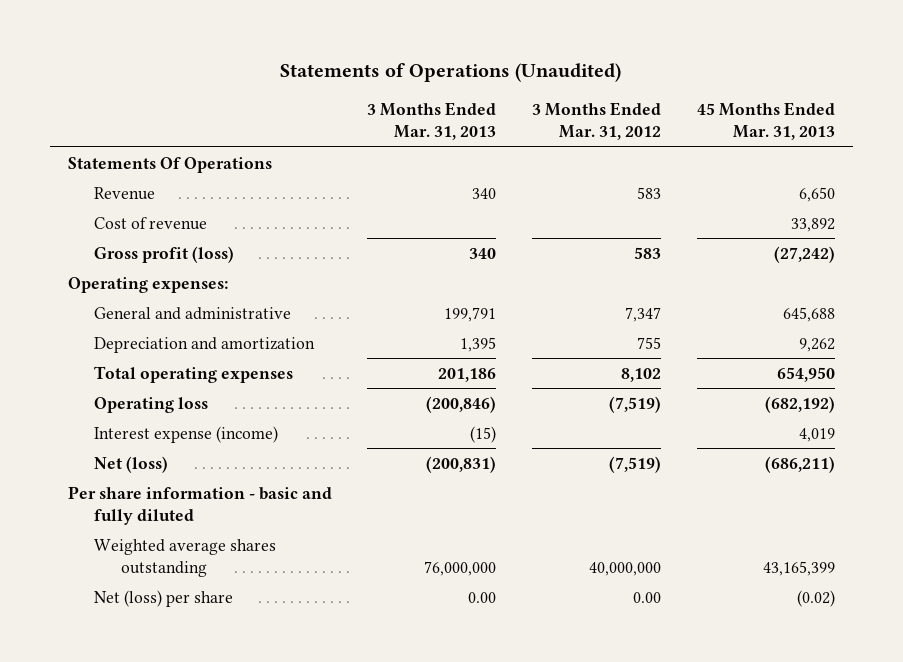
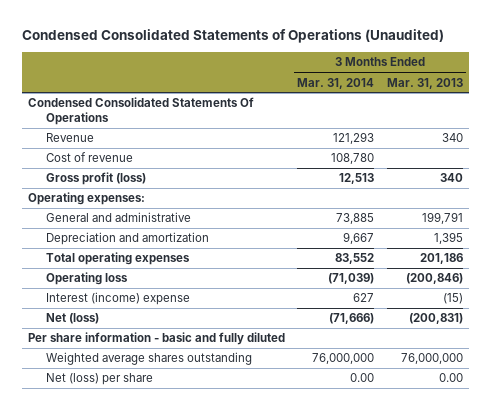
- Statements of Operations (Unaudited)
+ Condensed Consolidated Statements of Operations (Unaudited)
- | 3 Months Ended Mar. 31, 2013 | 3 Months Ended Mar. 31, 2012 | 45 Months Ended Mar. 31, 2013
+ | 3 Months Ended Mar. 31, 2014 | 3 Months Ended Mar. 31, 2013
- Statements Of Operations
+ Condensed Consolidated Statements Of Operations
- Interest expense (income) | (15) | | 4,019
+ Interest (income) expense | 627 | (15)

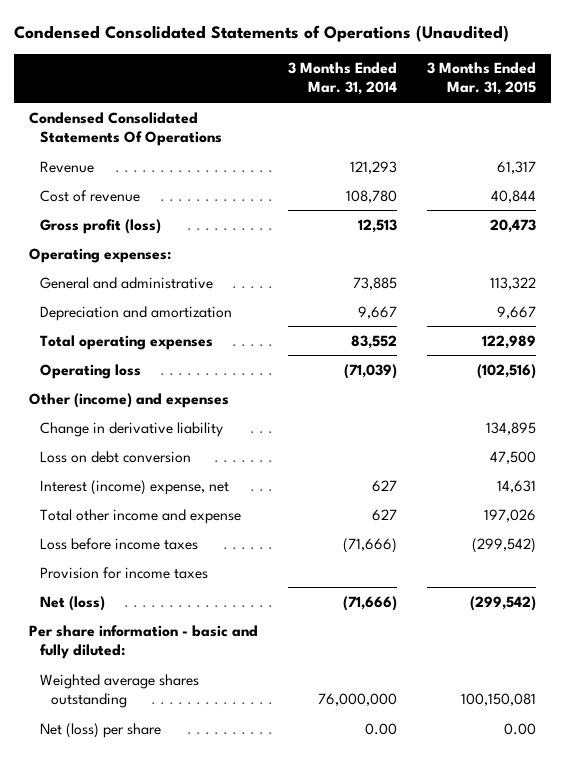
- | 3 Months Ended Mar. 31, 2014 | 3 Months Ended Mar. 31, 2013
+ | 3 Months Ended Mar. 31, 2014 | 3 Months Ended Mar. 31, 2015
- Interest (income) expense | 627 | (15)
+ Other (income) and expenses
+ Change in derivative liability | | 134,895
+ Loss on debt conversion | | 47,500
+ Interest (income) expense, net | 627 | 14,631
+ Total other income and expense | 627 | 197,026
+ Loss before income taxes | (71,666) | (299,542)
+ Provision for income taxes
- Per share information - basic and fully diluted
+ Per share information - basic and fully diluted:

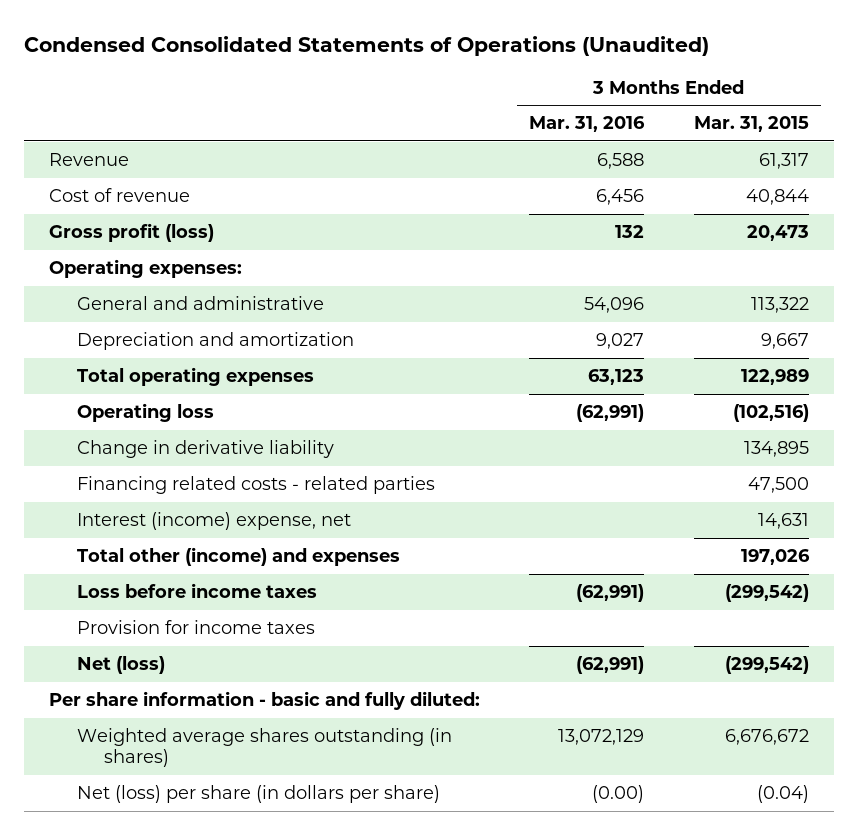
- | 3 Months Ended Mar. 31, 2014 | 3 Months Ended Mar. 31, 2015
+ | 3 Months Ended Mar. 31, 2016 | 3 Months Ended Mar. 31, 2015
- Condensed Consolidated Statements Of Operations
- Other (income) and expenses
- Loss on debt conversion | | 47,500
+ Financing related costs - related parties | | 47,500
- Total other income and expense | 627 | 197,026
+ Total other (income) and expenses | | 197,026
- Weighted average shares outstanding | 76,000,000 | 100,150,081
- Net (loss) per share | 0.00 | 0.00
+ Weighted average shares outstanding (in shares) | 13,072,129 | 6,676,672
+ Net (loss) per share (in dollars per share) | (0.00) | (0.04)

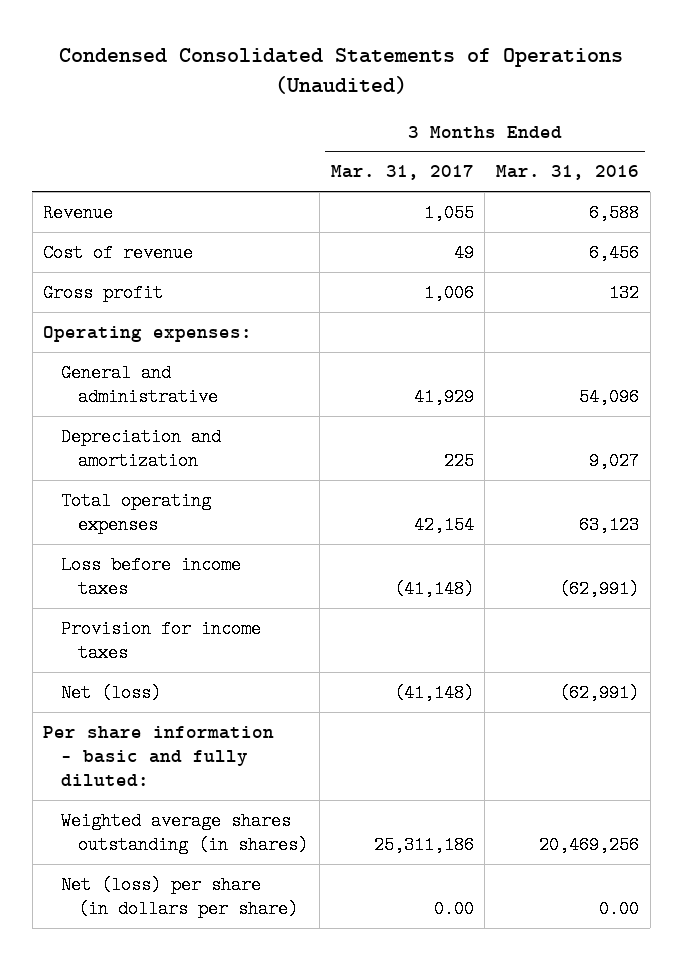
- | 3 Months Ended Mar. 31, 2016 | 3 Months Ended Mar. 31, 2015
+ | 3 Months Ended Mar. 31, 2017 | 3 Months Ended Mar. 31, 2016
- Gross profit (loss) | 132 | 20,473
+ Gross profit | 1,006 | 132
- Operating loss | (62,991) | (102,516)
- Change in derivative liability | | 134,895
- Financing related costs - related parties | | 47,500
- Interest (income) expense, net | | 14,631
- Total other (income) and expenses | | 197,026
- Weighted average shares outstanding (in shares) | 13,072,129 | 6,676,672
- Net (loss) per share (in dollars per share) | (0.00) | (0.04)
+ Weighted average shares outstanding (in shares) | 25,311,186 | 20,469,256
+ Net (loss) per share (in dollars per share) | 0.00 | 0.00

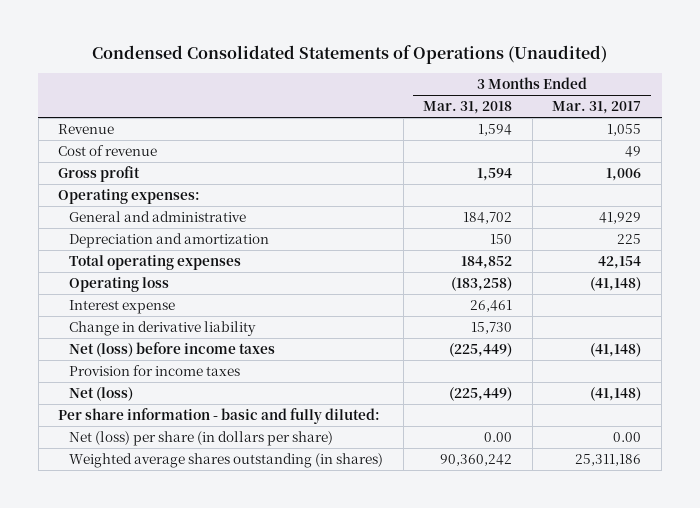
- | 3 Months Ended Mar. 31, 2017 | 3 Months Ended Mar. 31, 2016
+ | 3 Months Ended Mar. 31, 2018 | 3 Months Ended Mar. 31, 2017
- Loss before income taxes | (41,148) | (62,991)
+ Operating loss | (183,258) | (41,148)
+ Interest expense | 26,461 |
+ Change in derivative liability | 15,730 |
+ Net (loss) before income taxes | (225,449) | (41,148)
moved down: Weighted average shares outstanding (in shares) | 90,360,242 | 25,311,186

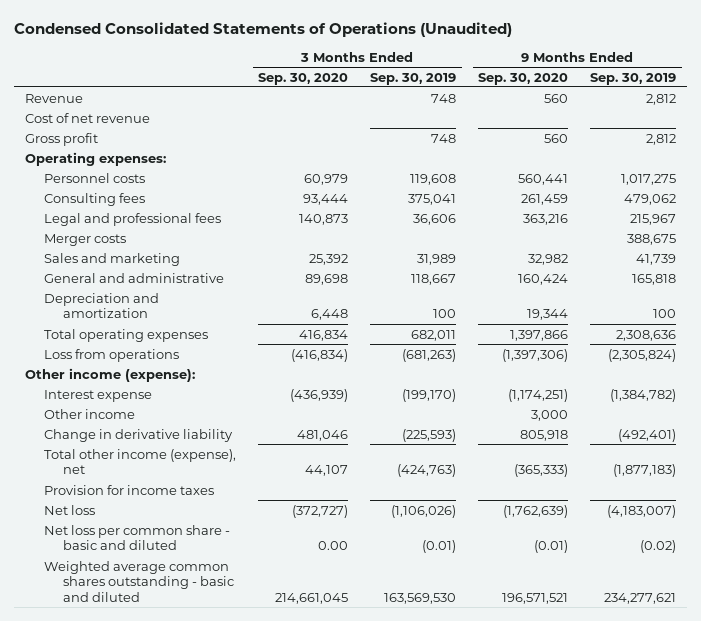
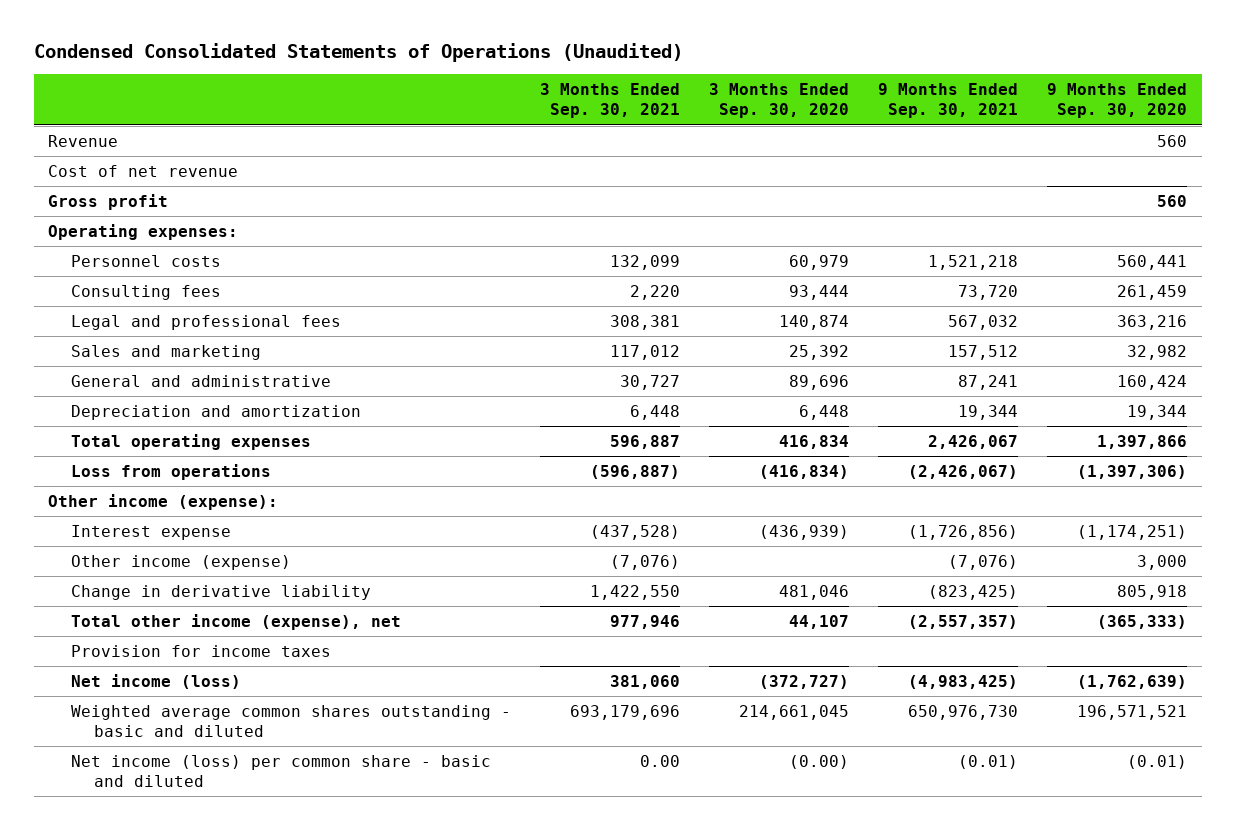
- | 3 Months Ended Sep. 30, 2020 | 3 Months Ended Sep. 30, 2019 | 9 Months Ended Sep. 30, 2020 | 9 Months Ended Sep. 30, 2019
+ | 3 Months Ended Sep. 30, 2021 | 3 Months Ended Sep. 30, 2020 | 9 Months Ended Sep. 30, 2021 | 9 Months Ended Sep. 30, 2020
- Legal and professional fees | 140,873 | 36,606 | 363,216 | 215,967
- Merger costs | | | | 388,675
+ Legal and professional fees | 308,381 | 140,874 | 567,032 | 363,216
- General and administrative | 89,698 | 118,667 | 160,424 | 165,818
+ General and administrative | 30,727 | 89,696 | 87,241 | 160,424
- Other income | | | 3,000 |
+ Other income (expense) | (7,076) | | (7,076) | 3,000
- Net loss | (372,727) | (1,106,026) | (1,762,639) | (4,183,007)
- Net loss per common share - basic and diluted | 0.00 | (0.01) | (0.01) | (0.02)
+ Net income (loss) | 381,060 | (372,727) | (4,983,425) | (1,762,639)
+ Net income (loss) per common share - basic and diluted | 0.00 | (0.00) | (0.01) | (0.01)

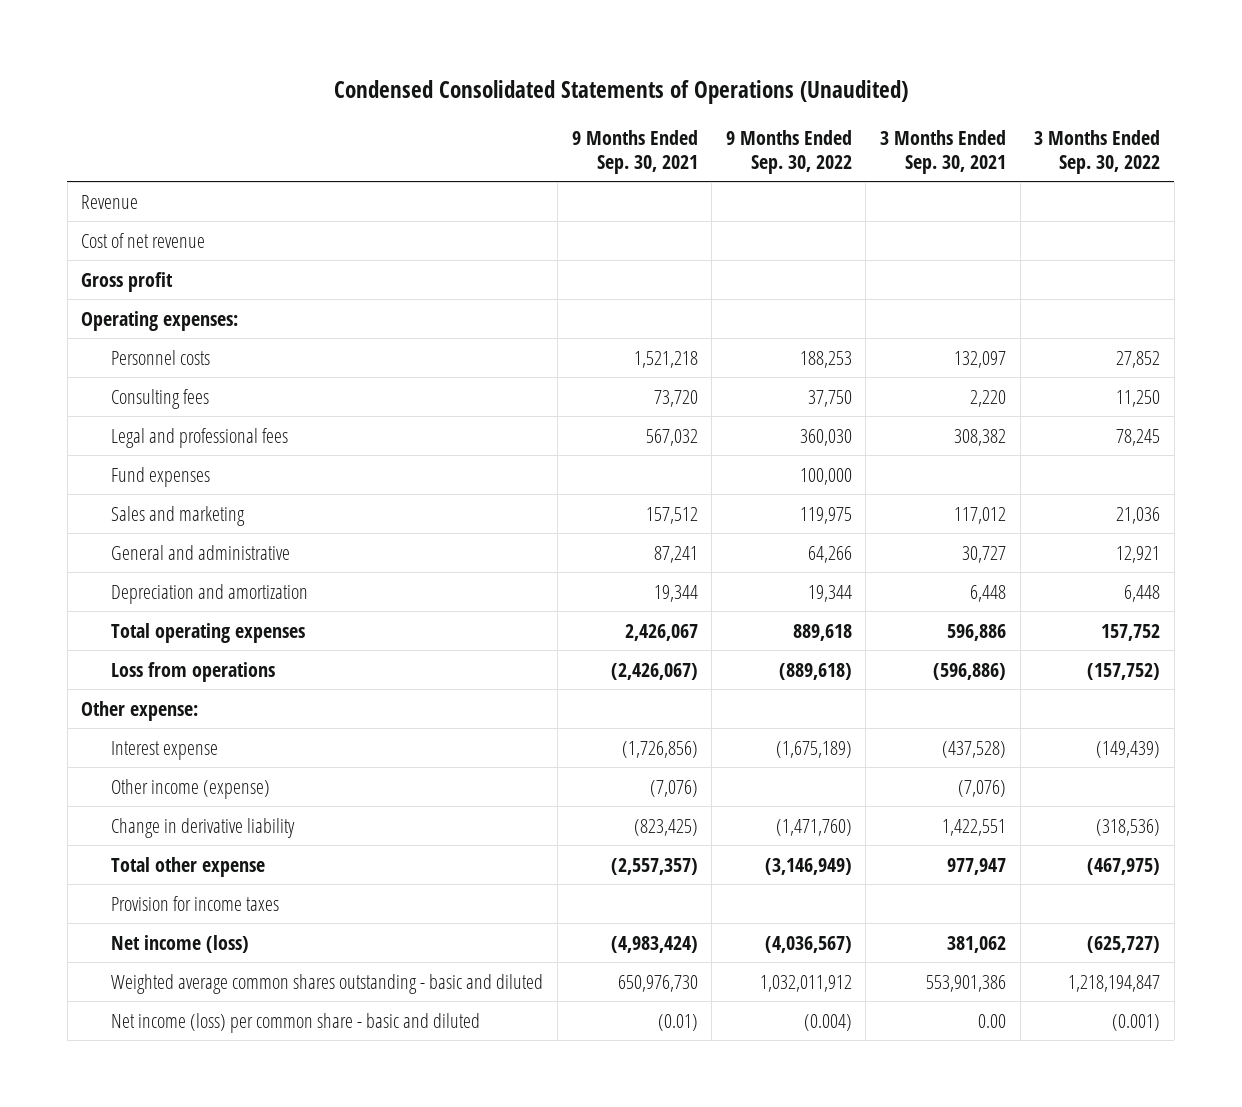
- | 3 Months Ended Sep. 30, 2021 | 3 Months Ended Sep. 30, 2020 | 9 Months Ended Sep. 30, 2021 | 9 Months Ended Sep. 30, 2020
+ | 9 Months Ended Sep. 30, 2021 | 9 Months Ended Sep. 30, 2022 | 3 Months Ended Sep. 30, 2021 | 3 Months Ended Sep. 30, 2022
- Personnel costs | 132,099 | 60,979 | 1,521,218 | 560,441
+ Personnel costs | 1,521,218 | 188,253 | 132,097 | 27,852
- Legal and professional fees | 308,381 | 140,874 | 567,032 | 363,216
+ Legal and professional fees | 567,032 | 360,030 | 308,382 | 78,245
+ Fund expenses | | 100,000 | |
- Total operating expenses | 596,887 | 416,834 | 2,426,067 | 1,397,866
- Loss from operations | (596,887) | (416,834) | (2,426,067) | (1,397,306)
- Other income (expense):
+ Total operating expenses | 2,426,067 | 889,618 | 596,886 | 157,752
+ Loss from operations | (2,426,067) | (889,618) | (596,886) | (157,752)
+ Other expense:
- Change in derivative liability | 1,422,550 | 481,046 | (823,425) | 805,918
- Total other income (expense), net | 977,946 | 44,107 | (2,557,357) | (365,333)
+ Change in derivative liability | (823,425) | (1,471,760) | 1,422,551 | (318,536)
+ Total other expense | (2,557,357) | (3,146,949) | 977,947 | (467,975)
- Net income (loss) | 381,060 | (372,727) | (4,983,425) | (1,762,639)
- Weighted average common shares outstanding - basic and diluted | 693,179,696 | 214,661,045 | 650,976,730 | 196,571,521
+ Net income (loss) | (4,983,424) | (4,036,567) | 381,062 | (625,727)
+ Weighted average common shares outstanding - basic and diluted | 650,976,730 | 1,032,011,912 | 553,901,386 | 1,218,194,847

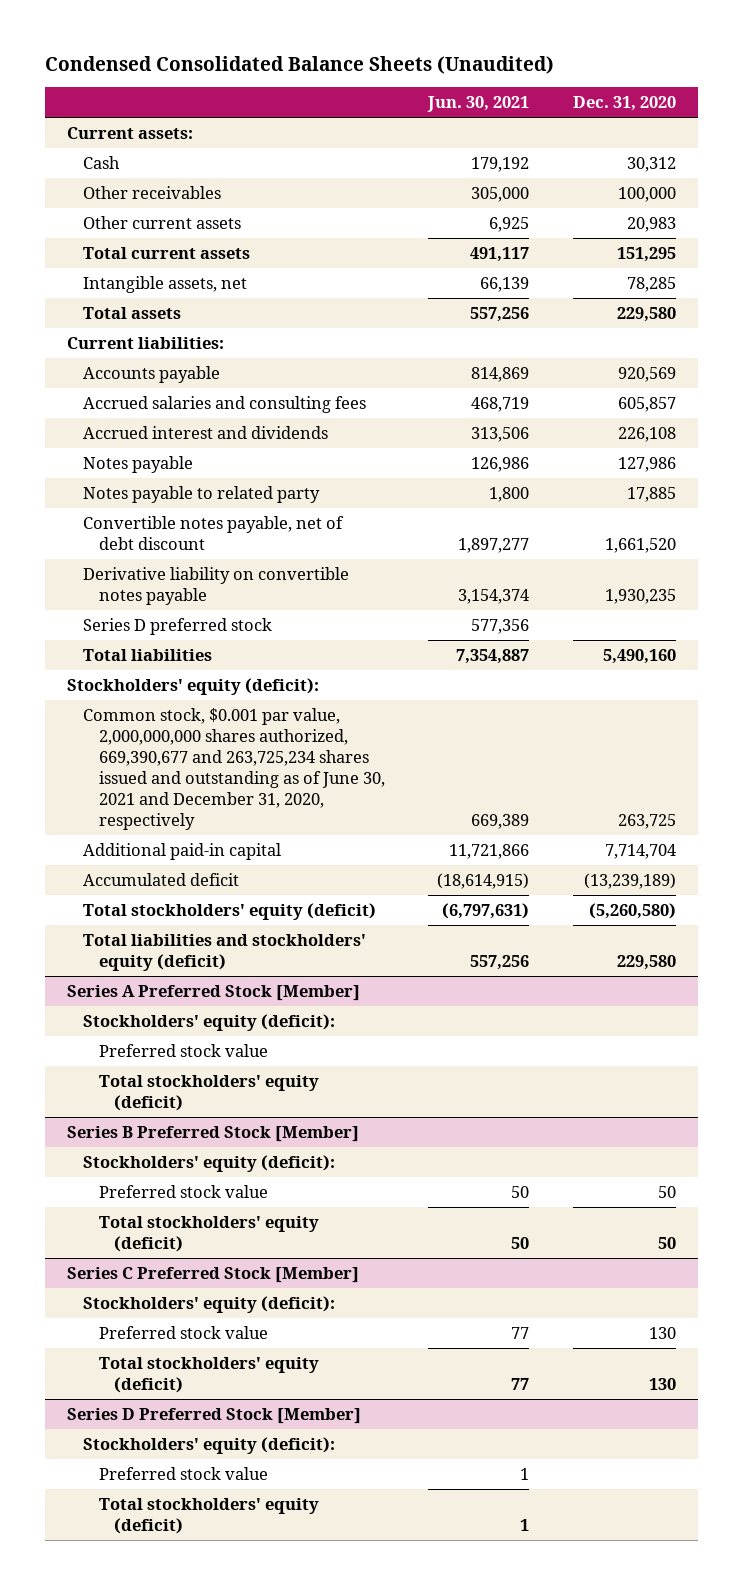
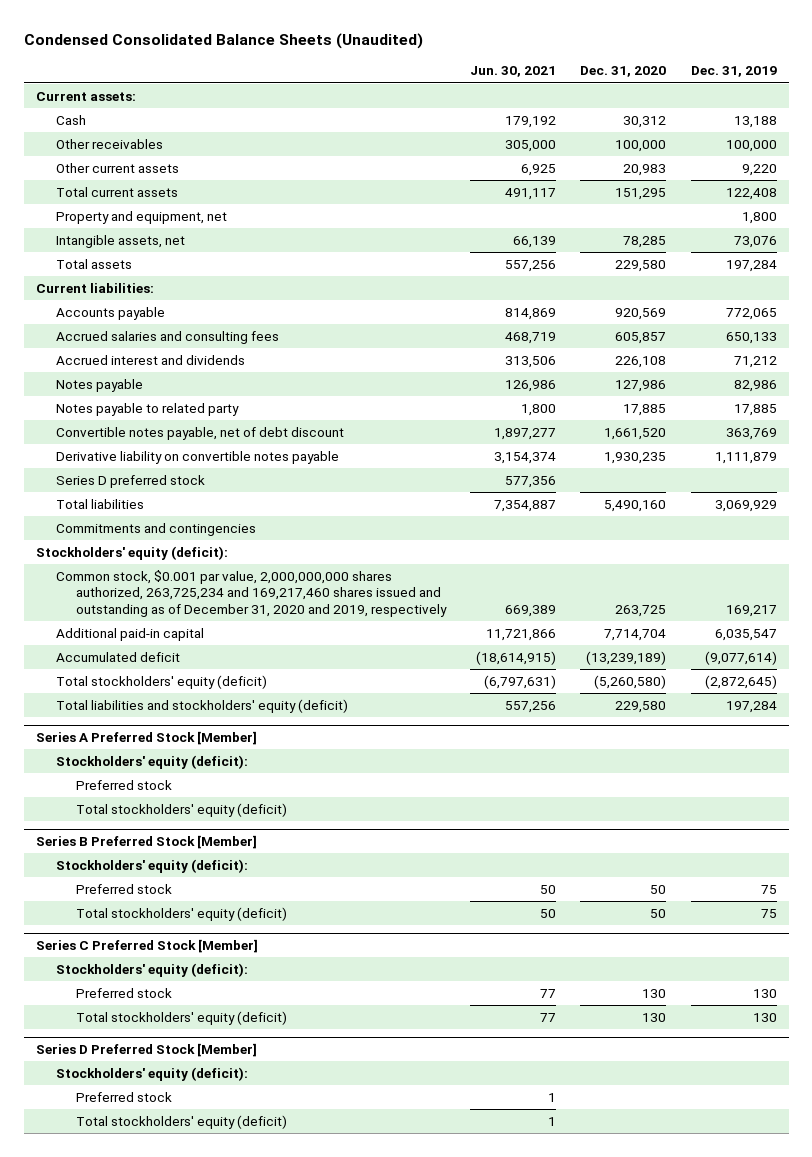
- | Jun. 30, 2021 | Dec. 31, 2020
+ | Jun. 30, 2021 | Dec. 31, 2020 | Dec. 31, 2019
+ Property and equipment, net | | | 1,800
+ Commitments and contingencies
- Common stock, $0.001 par value, 2,000,000,000 shares authorized, 669,390,677 and 263,725,234 shares issued and outstanding as of June 30, 2021 and December 31, 2020, respectively | 669,389 | 263,725
+ Common stock, $0.001 par value, 2,000,000,000 shares authorized, 263,725,234 and 169,217,460 shares issued and outstanding as of December 31, 2020 and 2019, respectively | 669,389 | 263,725 | 169,217
@ Series A Preferred Stock [Member]
- Preferred stock value
+ Preferred stock
@ Series B Preferred Stock [Member]
- Preferred stock value | 50 | 50
+ Preferred stock | 50 | 50 | 75
@ Series C Preferred Stock [Member]
- Preferred stock value | 77 | 130
+ Preferred stock | 77 | 130 | 130
@ Series D Preferred Stock [Member]
- Preferred stock value | 1 |
+ Preferred stock | 1 | |

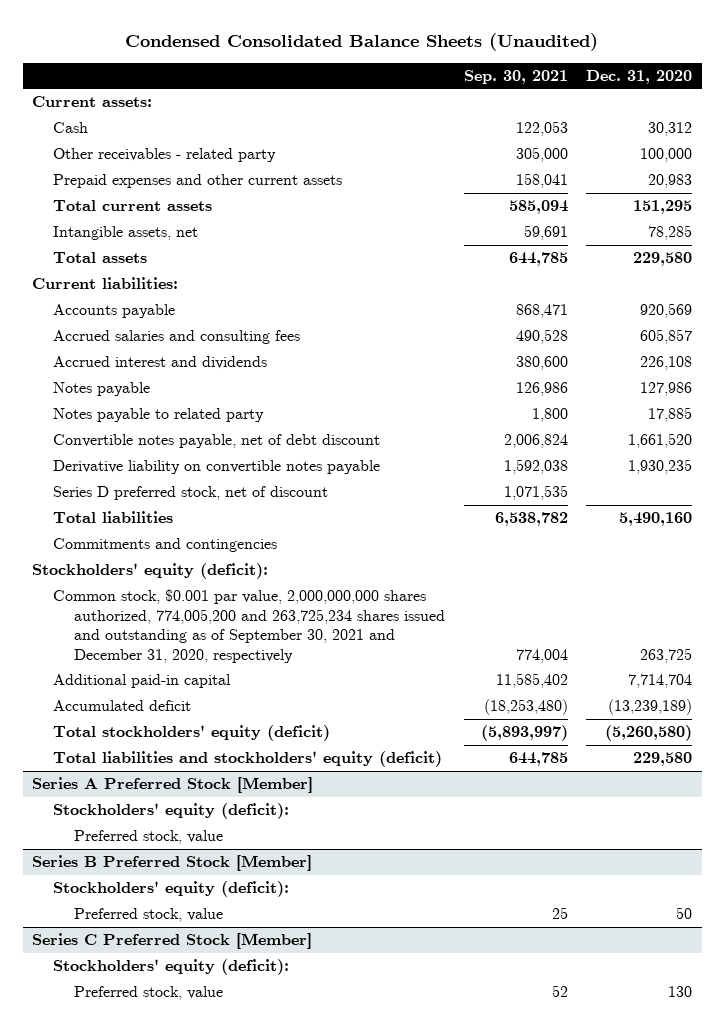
- | Jun. 30, 2021 | Dec. 31, 2020 | Dec. 31, 2019
+ | Sep. 30, 2021 | Dec. 31, 2020
- Other receivables | 305,000 | 100,000 | 100,000
- Other current assets | 6,925 | 20,983 | 9,220
+ Other receivables - related party | 305,000 | 100,000
+ Prepaid expenses and other current assets | 158,041 | 20,983
- Property and equipment, net | | | 1,800
- Series D preferred stock | 577,356 | |
+ Series D preferred stock, net of discount | 1,071,535 |
- Common stock, $0.001 par value, 2,000,000,000 shares authorized, 263,725,234 and 169,217,460 shares issued and outstanding as of December 31, 2020 and 2019, respectively | 669,389 | 263,725 | 169,217
+ Common stock, $0.001 par value, 2,000,000,000 shares authorized, 774,005,200 and 263,725,234 shares issued and outstanding as of September 30, 2021 and December 31, 2020, respectively | 774,004 | 263,725
@ Series A Preferred Stock [Member]
- Preferred stock
- Total stockholders' equity (deficit)
+ Preferred stock, value
@ Series B Preferred Stock [Member]
- Preferred stock | 50 | 50 | 75
- Total stockholders' equity (deficit) | 50 | 50 | 75
+ Preferred stock, value | 25 | 50
@ Series C Preferred Stock [Member]
- Preferred stock | 77 | 130 | 130
- Total stockholders' equity (deficit) | 77 | 130 | 130
- Series D Preferred Stock [Member]
- Stockholders' equity (deficit):
- Preferred stock | 1 | |
- Total stockholders' equity (deficit) | 1 | |
@ Series C Preferred Stock [Member]
+ Preferred stock, value | 52 | 130

